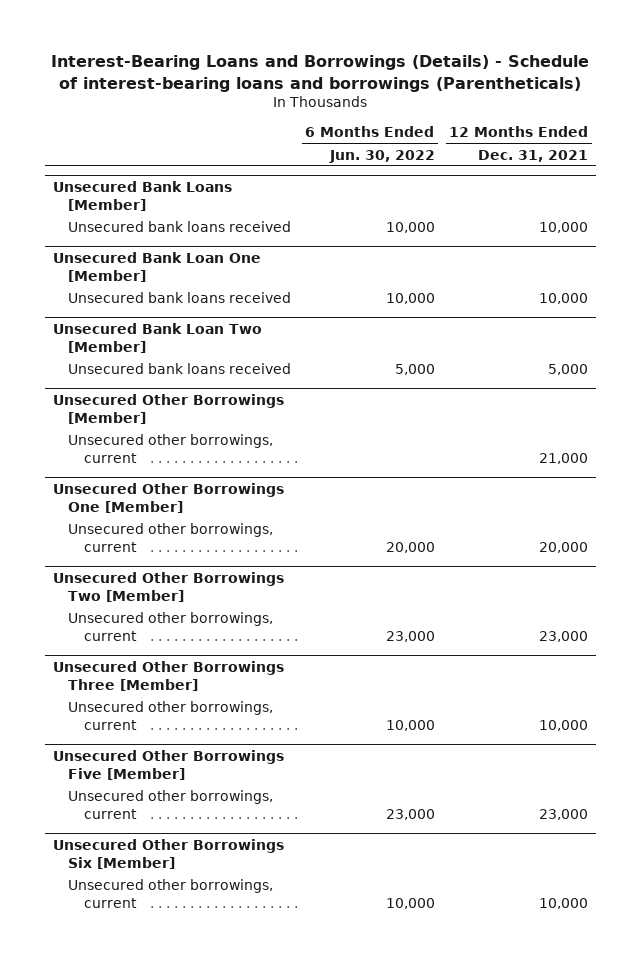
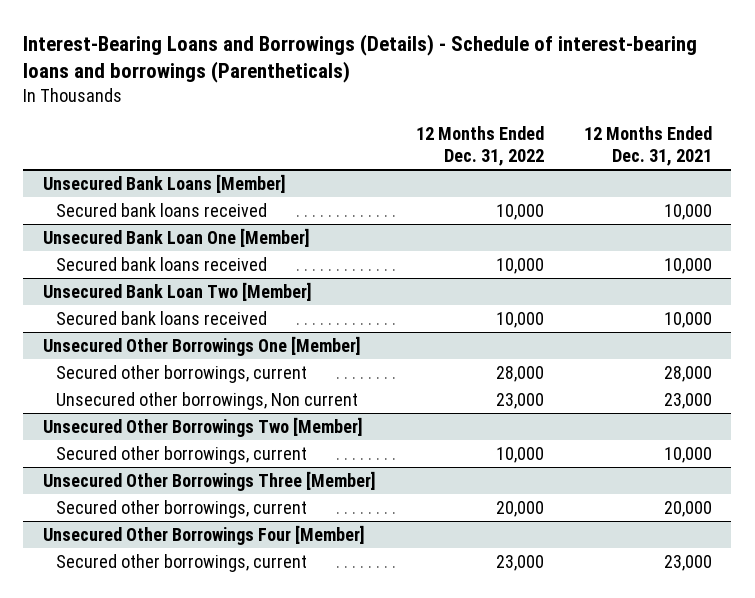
- | 6 Months Ended Jun. 30, 2022 | 12 Months Ended Dec. 31, 2021
+ | 12 Months Ended Dec. 31, 2022 | 12 Months Ended Dec. 31, 2021
@ Unsecured Bank Loans [Member]
- Unsecured bank loans received | 10,000 | 10,000
+ Secured bank loans received | 10,000 | 10,000
@ Unsecured Bank Loan One [Member]
- Unsecured bank loans received | 10,000 | 10,000
+ Secured bank loans received | 10,000 | 10,000
@ Unsecured Bank Loan Two [Member]
- Unsecured bank loans received | 5,000 | 5,000
- Unsecured Other Borrowings [Member]
- Unsecured other borrowings, current | | 21,000
@ Unsecured Bank Loan Two [Member]
+ Secured bank loans received | 10,000 | 10,000
@ Unsecured Other Borrowings One [Member]
- Unsecured other borrowings, current | 20,000 | 20,000
+ Secured other borrowings, current | 28,000 | 28,000
+ Unsecured other borrowings, Non current | 23,000 | 23,000
@ Unsecured Other Borrowings Two [Member]
- Unsecured other borrowings, current | 23,000 | 23,000
+ Secured other borrowings, current | 10,000 | 10,000
@ Unsecured Other Borrowings Three [Member]
- Unsecured other borrowings, current | 10,000 | 10,000
- Unsecured Other Borrowings Five [Member]
- Unsecured other borrowings, current | 23,000 | 23,000
- Unsecured Other Borrowings Six [Member]
- Unsecured other borrowings, current | 10,000 | 10,000
@ Unsecured Other Borrowings Three [Member]
+ Secured other borrowings, current | 20,000 | 20,000
+ Unsecured Other Borrowings Four [Member]
+ Secured other borrowings, current | 23,000 | 23,000

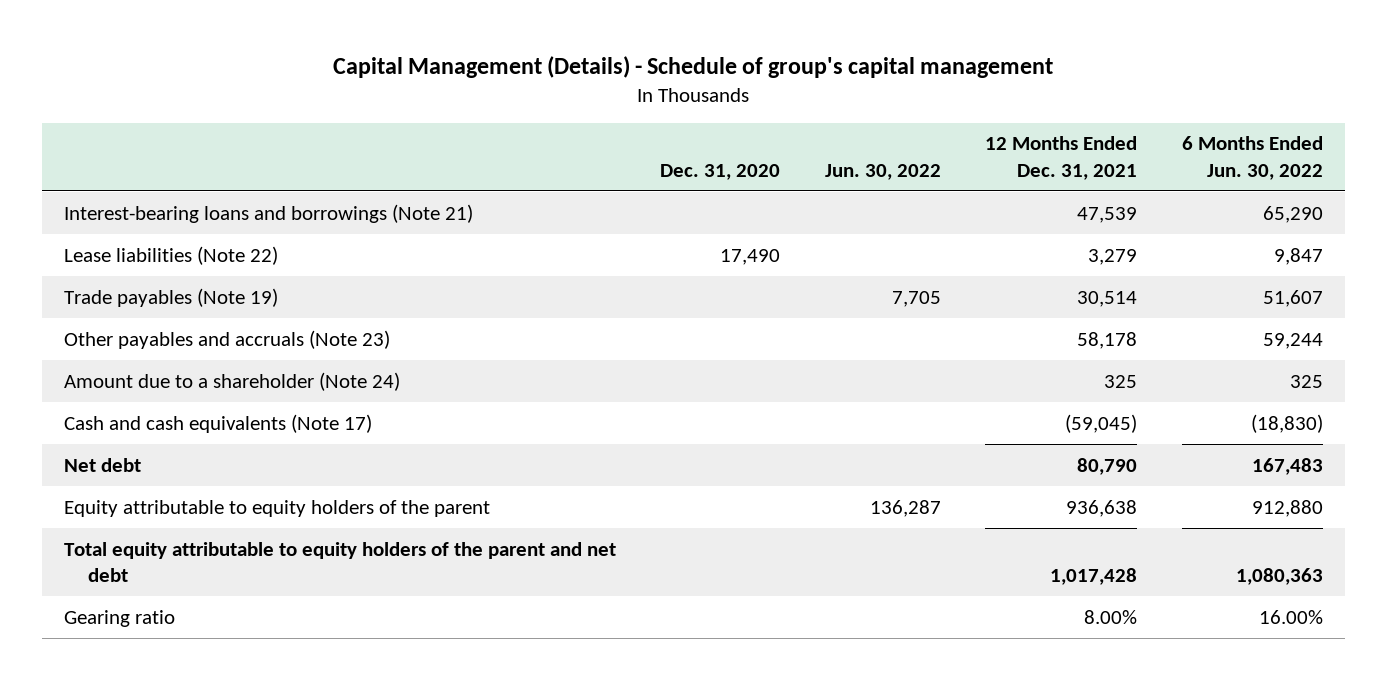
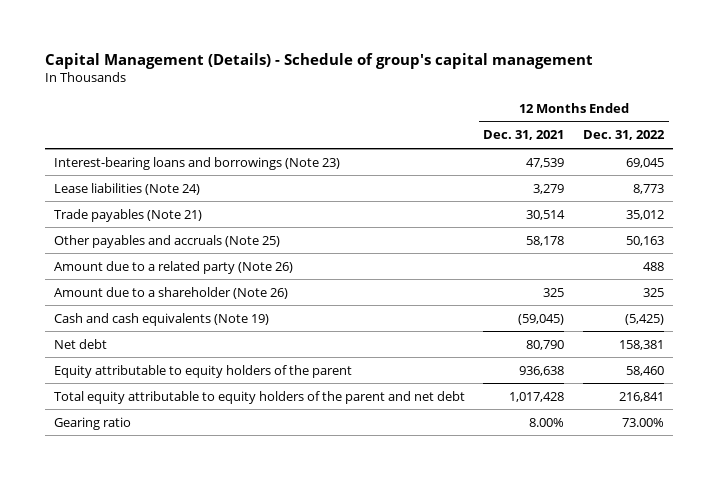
- | Dec. 31, 2020 | Jun. 30, 2022 | 12 Months Ended Dec. 31, 2021 | 6 Months Ended Jun. 30, 2022
+ | 12 Months Ended Dec. 31, 2021 | 12 Months Ended Dec. 31, 2022
- Interest-bearing loans and borrowings (Note 21) | | | 47,539 | 65,290
- Lease liabilities (Note 22) | 17,490 | | 3,279 | 9,847
- Trade payables (Note 19) | | 7,705 | 30,514 | 51,607
- Other payables and accruals (Note 23) | | | 58,178 | 59,244
- Amount due to a shareholder (Note 24) | | | 325 | 325
- Cash and cash equivalents (Note 17) | | | (59,045) | (18,830)
+ Interest-bearing loans and borrowings (Note 23) | 47,539 | 69,045
+ Lease liabilities (Note 24) | 3,279 | 8,773
+ Trade payables (Note 21) | 30,514 | 35,012
+ Other payables and accruals (Note 25) | 58,178 | 50,163
+ Amount due to a related party (Note 26) | | 488
+ Amount due to a shareholder (Note 26) | 325 | 325
+ Cash and cash equivalents (Note 19) | (59,045) | (5,425)

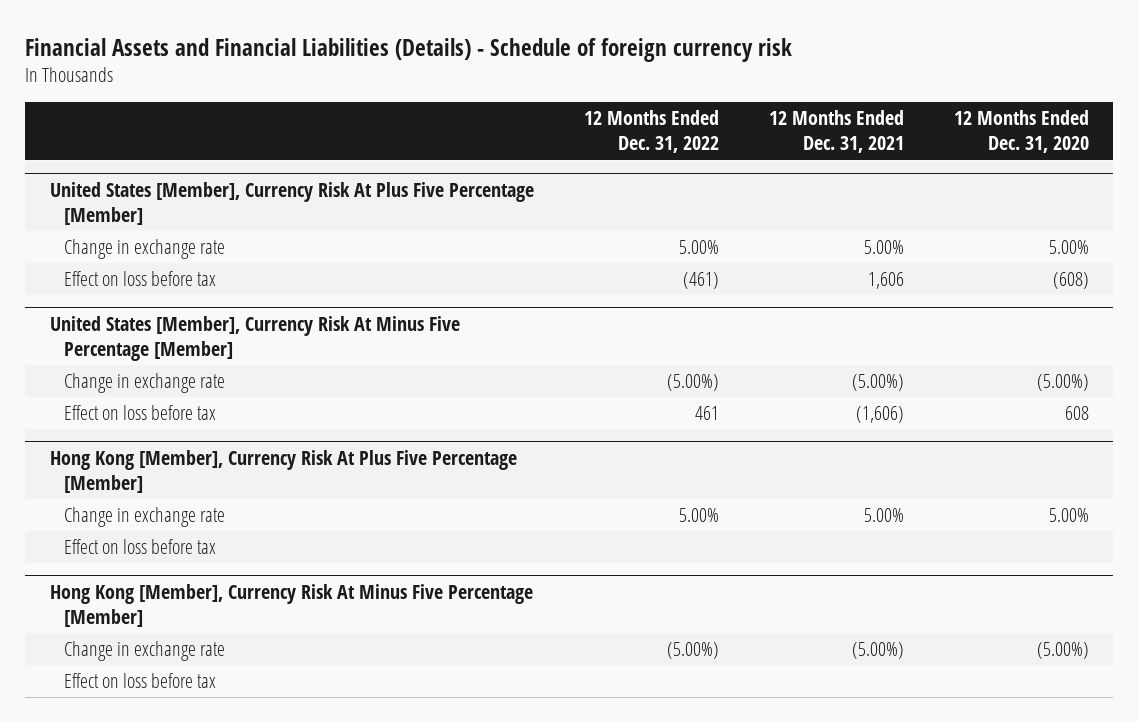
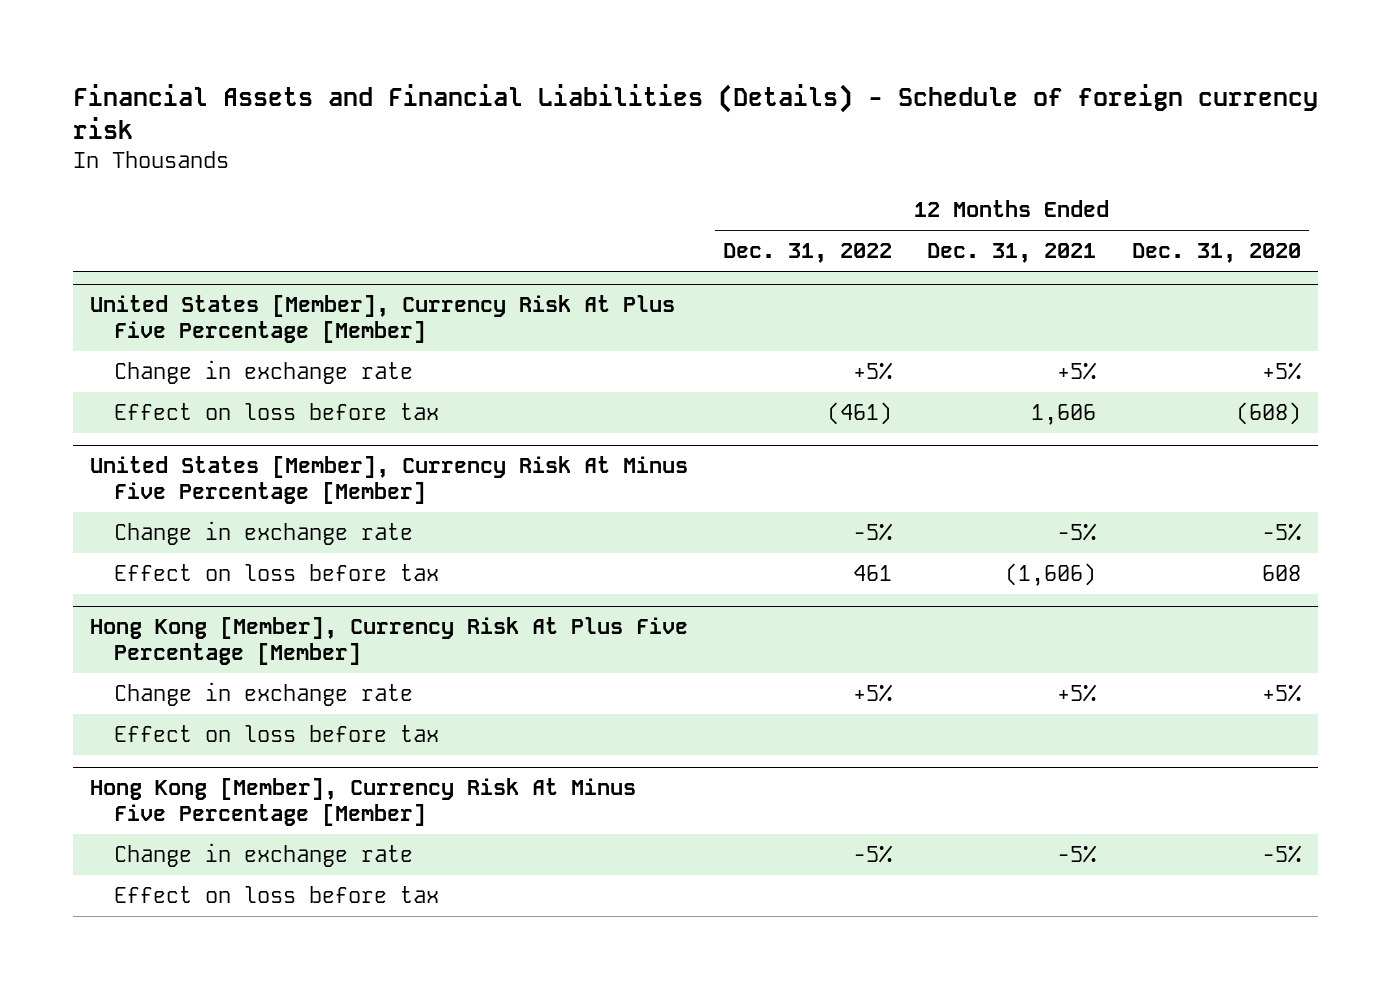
@ United States [Member], Currency Risk At Plus Five Percentage [Member]
- Change in exchange rate | 5.00% | 5.00% | 5.00%
+ Change in exchange rate | +5% | +5% | +5%
@ United States [Member], Currency Risk At Minus Five Percentage [Member]
- Change in exchange rate | (5.00%) | (5.00%) | (5.00%)
+ Change in exchange rate | -5% | -5% | -5%
@ Hong Kong [Member], Currency Risk At Plus Five Percentage [Member]
- Change in exchange rate | 5.00% | 5.00% | 5.00%
+ Change in exchange rate | +5% | +5% | +5%
@ Hong Kong [Member], Currency Risk At Minus Five Percentage [Member]
- Change in exchange rate | (5.00%) | (5.00%) | (5.00%)
+ Change in exchange rate | -5% | -5% | -5%

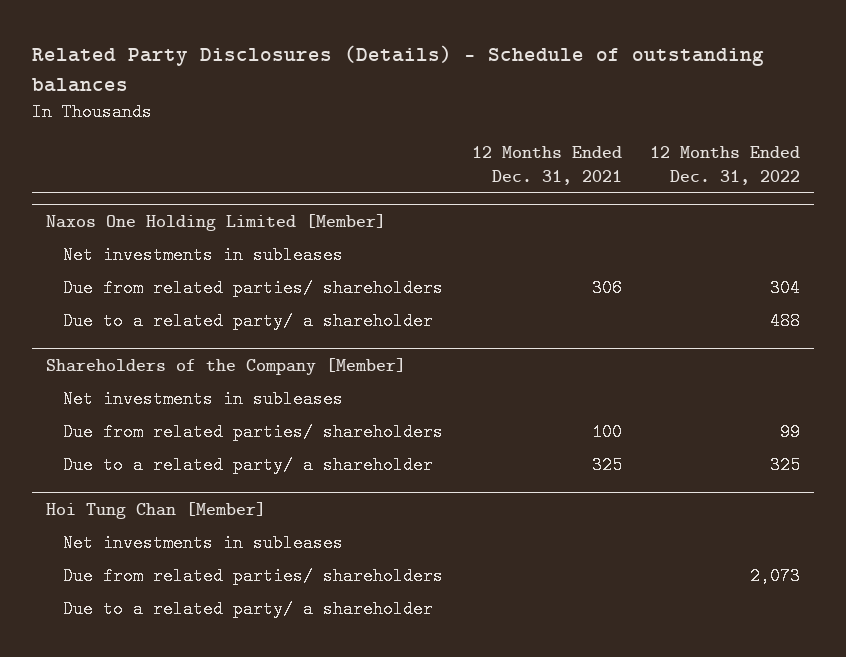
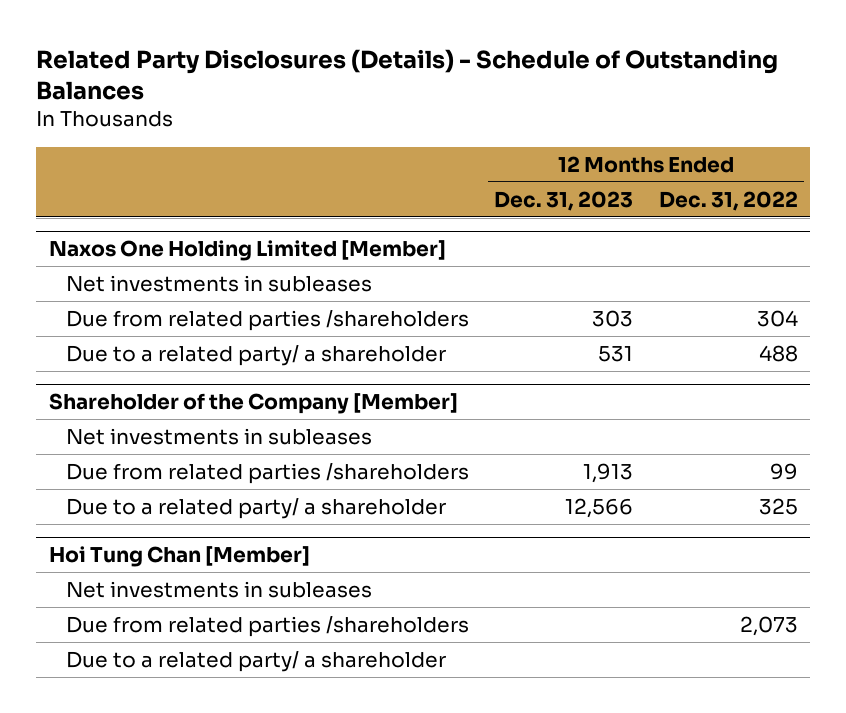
- Related Party Disclosures (Details) - Schedule of outstanding balances
+ Related Party Disclosures (Details) - Schedule of Outstanding Balances
- | 12 Months Ended Dec. 31, 2021 | 12 Months Ended Dec. 31, 2022
+ | 12 Months Ended Dec. 31, 2023 | 12 Months Ended Dec. 31, 2022
@ Naxos One Holding Limited [Member]
- Due from related parties/ shareholders | 306 | 304
+ Due from related parties /shareholders | 303 | 304
- Shareholders of the Company [Member]
+ Shareholder of the Company [Member]
- Due from related parties/ shareholders | 100 | 99
+ Due from related parties /shareholders | 1,913 | 99
@ Hoi Tung Chan [Member]
- Due from related parties/ shareholders | | 2,073
+ Due from related parties /shareholders | | 2,073

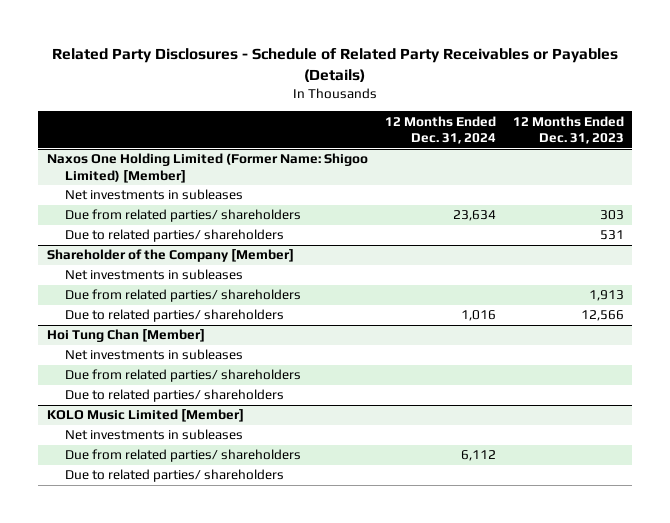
- Related Party Disclosures (Details) - Schedule of Outstanding Balances
+ Related Party Disclosures - Schedule of Related Party Receivables or Payables (Details)
- | 12 Months Ended Dec. 31, 2023 | 12 Months Ended Dec. 31, 2022
+ | 12 Months Ended Dec. 31, 2024 | 12 Months Ended Dec. 31, 2023
- Naxos One Holding Limited [Member]
+ Naxos One Holding Limited (Former Name: Shigoo Limited) [Member]
- Due from related parties /shareholders | 303 | 304
- Due to a related party/ a shareholder | 531 | 488
+ Due from related parties/ shareholders | 23,634 | 303
+ Due to related parties/ shareholders | | 531
@ Shareholder of the Company [Member]
- Due from related parties /shareholders | 1,913 | 99
- Due to a related party/ a shareholder | 12,566 | 325
+ Due from related parties/ shareholders | | 1,913
+ Due to related parties/ shareholders | 1,016 | 12,566
@ Hoi Tung Chan [Member]
- Due from related parties /shareholders | | 2,073
- Due to a related party/ a shareholder
+ Due from related parties/ shareholders
+ Due to related parties/ shareholders
+ KOLO Music Limited [Member]
+ Net investments in subleases
+ Due from related parties/ shareholders | 6,112 |
+ Due to related parties/ shareholders

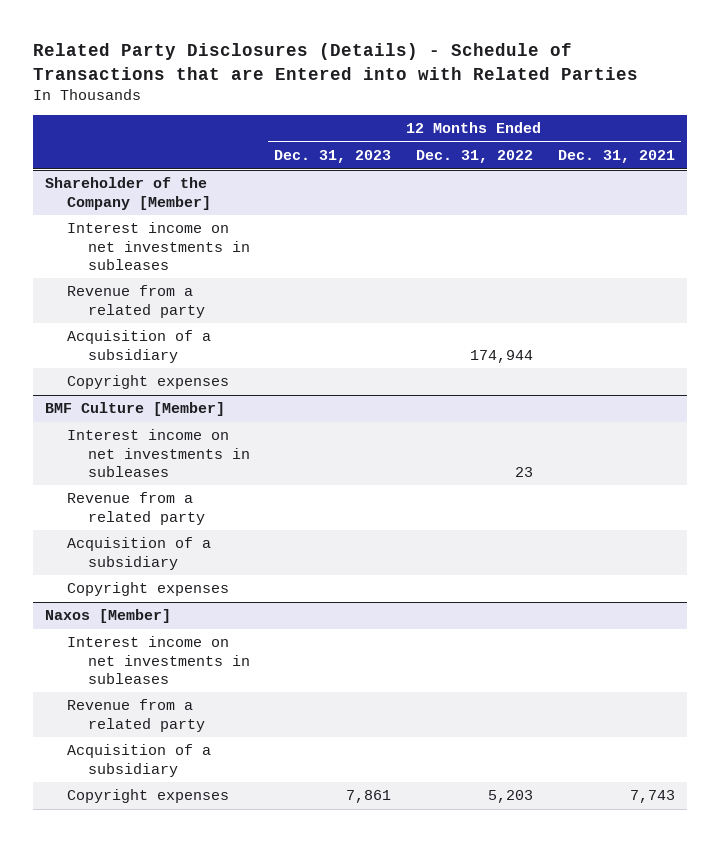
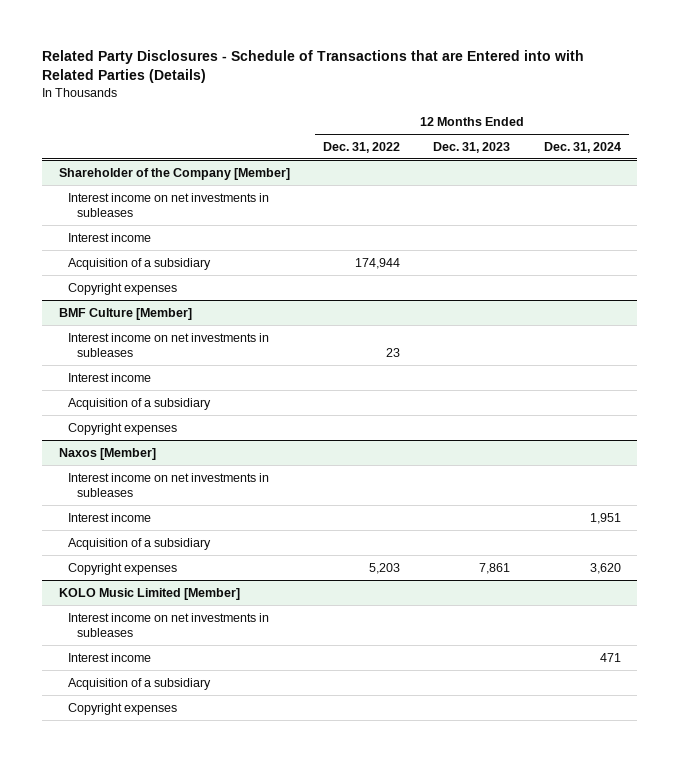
- Related Party Disclosures (Details) - Schedule of Transactions that are Entered into with Related Parties
+ Related Party Disclosures - Schedule of Transactions that are Entered into with Related Parties (Details)
- | 12 Months Ended Dec. 31, 2023 | 12 Months Ended Dec. 31, 2022 | 12 Months Ended Dec. 31, 2021
+ | 12 Months Ended Dec. 31, 2022 | 12 Months Ended Dec. 31, 2023 | 12 Months Ended Dec. 31, 2024
@ Shareholder of the Company [Member]
- Revenue from a related party
+ Interest income
@ BMF Culture [Member]
- Revenue from a related party
+ Interest income
@ Naxos [Member]
- Revenue from a related party
+ Interest income | | | 1,951
+ KOLO Music Limited [Member]
+ Interest income on net investments in subleases
+ Interest income | | | 471
+ Acquisition of a subsidiary
+ Copyright expenses

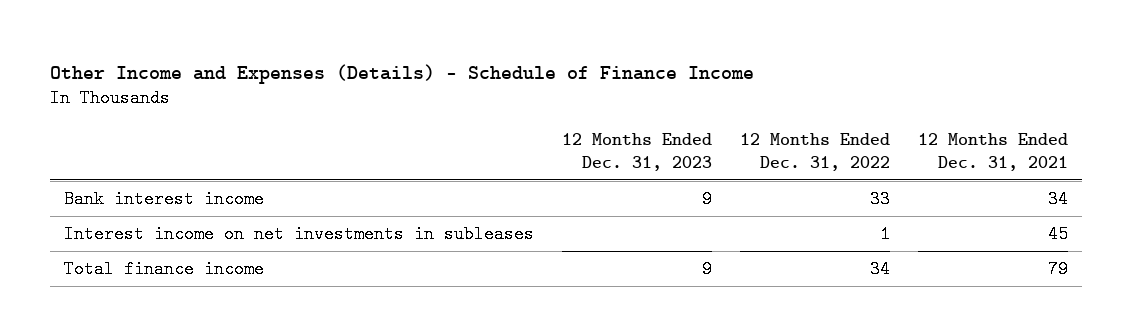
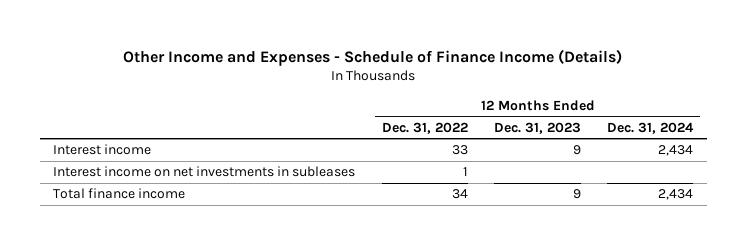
- Other Income and Expenses (Details) - Schedule of Finance Income
+ Other Income and Expenses - Schedule of Finance Income (Details)
- | 12 Months Ended Dec. 31, 2023 | 12 Months Ended Dec. 31, 2022 | 12 Months Ended Dec. 31, 2021
+ | 12 Months Ended Dec. 31, 2022 | 12 Months Ended Dec. 31, 2023 | 12 Months Ended Dec. 31, 2024
- Bank interest income | 9 | 33 | 34
+ Interest income | 33 | 9 | 2,434

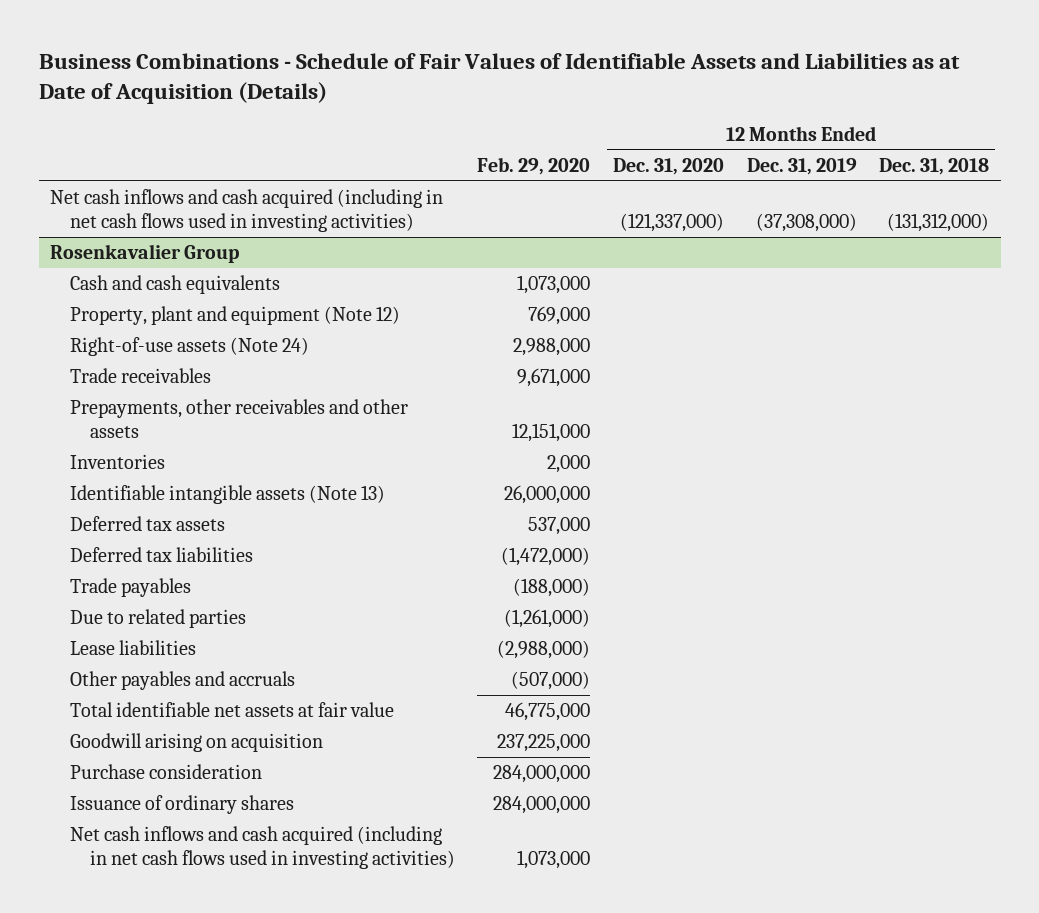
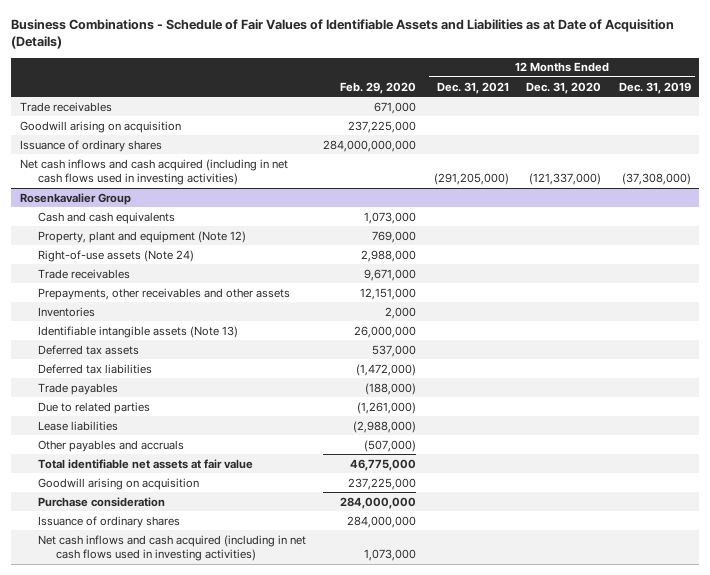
- | Feb. 29, 2020 | 12 Months Ended Dec. 31, 2020 | 12 Months Ended Dec. 31, 2019 | 12 Months Ended Dec. 31, 2018
+ | Feb. 29, 2020 | 12 Months Ended Dec. 31, 2021 | 12 Months Ended Dec. 31, 2020 | 12 Months Ended Dec. 31, 2019
+ Trade receivables | 671,000 | | |
+ Goodwill arising on acquisition | 237,225,000 | | |
+ Issuance of ordinary shares | 284,000,000,000 | | |

